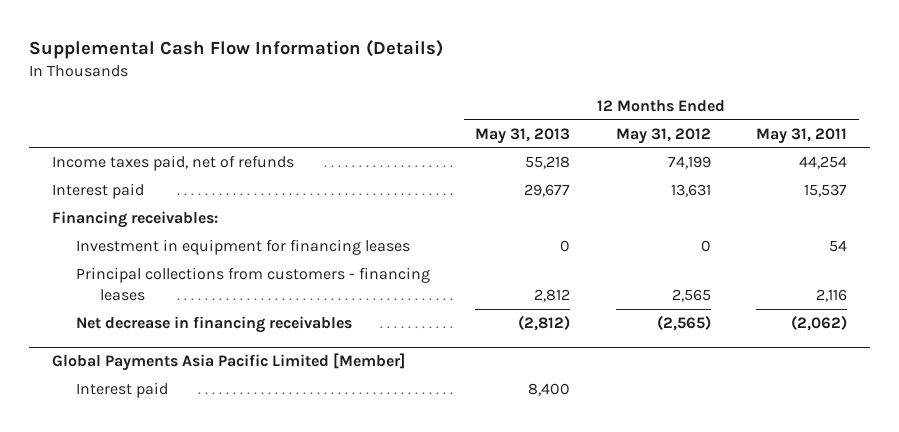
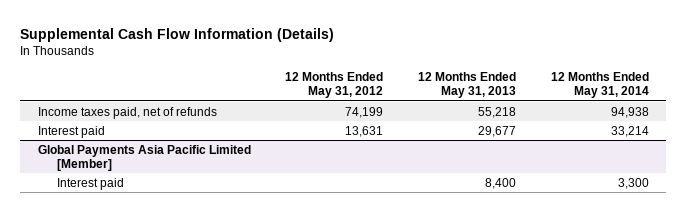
- | 12 Months Ended May 31, 2013 | 12 Months Ended May 31, 2012 | 12 Months Ended May 31, 2011
+ | 12 Months Ended May 31, 2012 | 12 Months Ended May 31, 2013 | 12 Months Ended May 31, 2014
- Financing receivables:
- Investment in equipment for financing leases | 0 | 0 | 54
- Principal collections from customers - financing leases | 2,812 | 2,565 | 2,116
- Net decrease in financing receivables | (2,812) | (2,565) | (2,062)

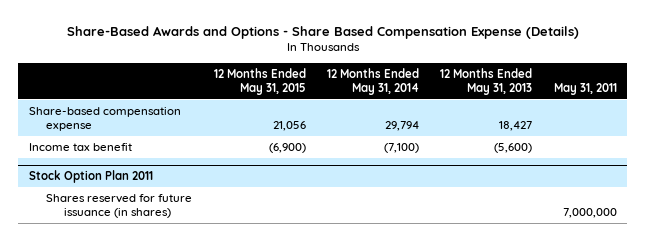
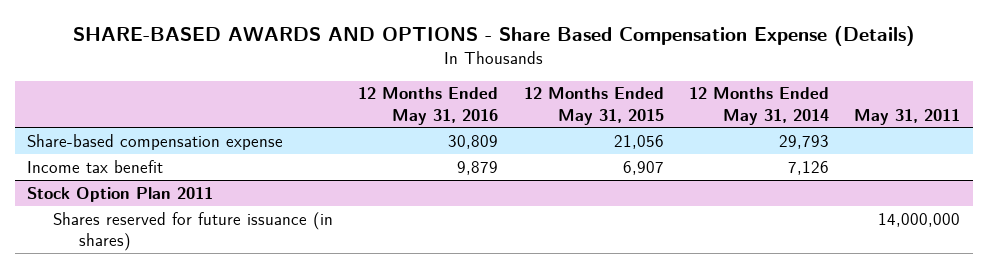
- Share-Based Awards and Options - Share Based Compensation Expense (Details)
+ SHARE-BASED AWARDS AND OPTIONS - Share Based Compensation Expense (Details)
- | 12 Months Ended May 31, 2015 | 12 Months Ended May 31, 2014 | 12 Months Ended May 31, 2013 | May 31, 2011
+ | 12 Months Ended May 31, 2016 | 12 Months Ended May 31, 2015 | 12 Months Ended May 31, 2014 | May 31, 2011
- Share-based compensation expense | 21,056 | 29,794 | 18,427 |
- Income tax benefit | (6,900) | (7,100) | (5,600) |
+ Share-based compensation expense | 30,809 | 21,056 | 29,793 |
+ Income tax benefit | 9,879 | 6,907 | 7,126 |
@ Stock Option Plan 2011
- Shares reserved for future issuance (in shares) | | | | 7,000,000
+ Shares reserved for future issuance (in shares) | | | | 14,000,000

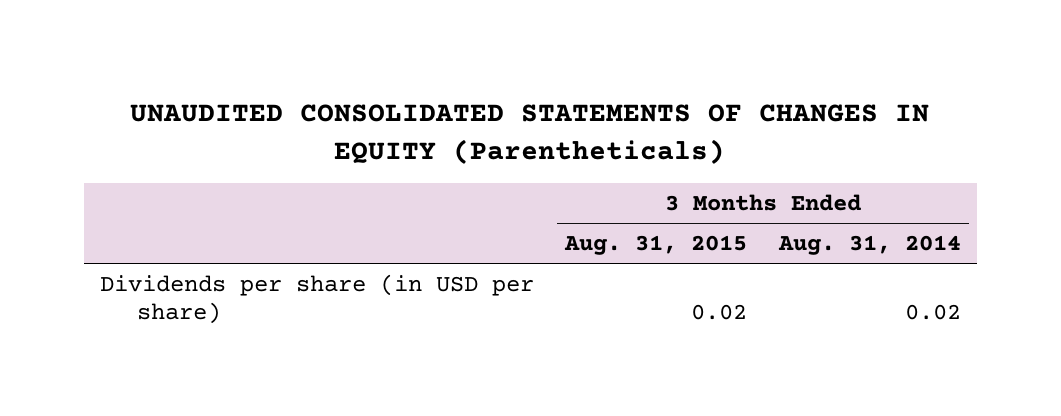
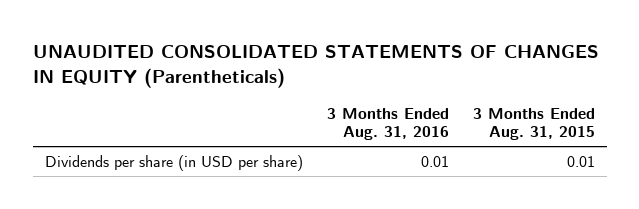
- | 3 Months Ended Aug. 31, 2015 | 3 Months Ended Aug. 31, 2014
+ | 3 Months Ended Aug. 31, 2016 | 3 Months Ended Aug. 31, 2015
- Dividends per share (in USD per share) | 0.02 | 0.02
+ Dividends per share (in USD per share) | 0.01 | 0.01

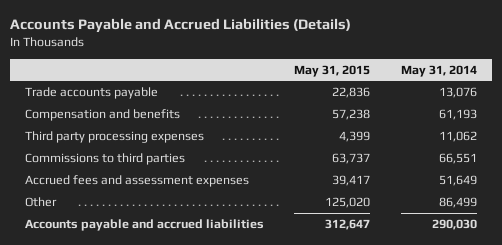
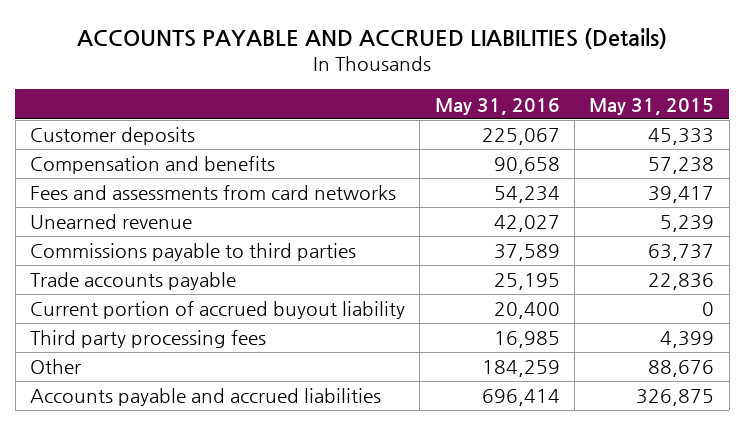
- Accounts Payable and Accrued Liabilities (Details)
+ ACCOUNTS PAYABLE AND ACCRUED LIABILITIES (Details)
- | May 31, 2015 | May 31, 2014
+ | May 31, 2016 | May 31, 2015
+ Customer deposits | 225,067 | 45,333
- Third party processing expenses | 4,399 | 11,062
- Commissions to third parties | 63,737 | 66,551
- Accrued fees and assessment expenses | 39,417 | 51,649
- Other | 125,020 | 86,499
- Accounts payable and accrued liabilities | 312,647 | 290,030
+ Fees and assessments from card networks | 54,234 | 39,417
+ Unearned revenue | 42,027 | 5,239
+ Commissions payable to third parties | 37,589 | 63,737
moved down: Trade accounts payable | 25,195 | 22,836
+ Current portion of accrued buyout liability | 20,400 | 0
+ Third party processing fees | 16,985 | 4,399
+ Other | 184,259 | 88,676
+ Accounts payable and accrued liabilities | 696,414 | 326,875

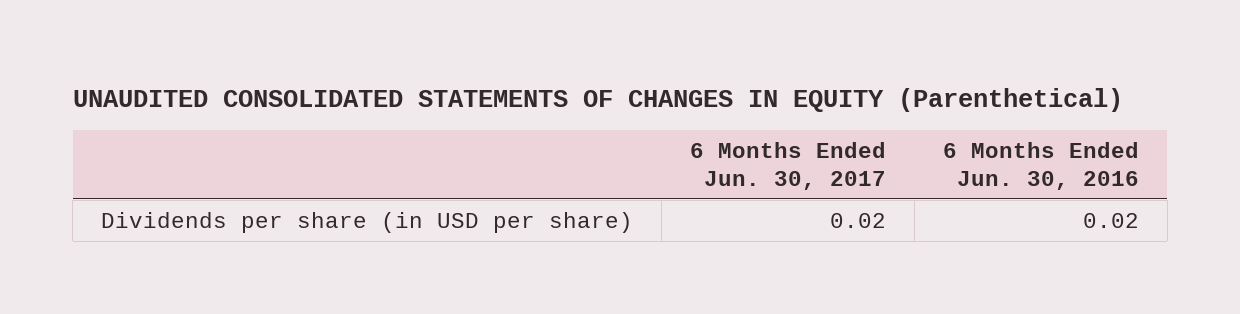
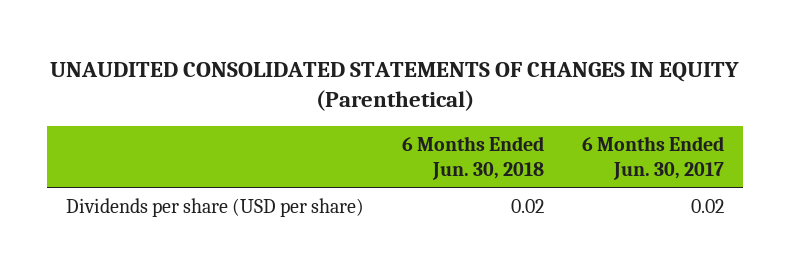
- | 6 Months Ended Jun. 30, 2017 | 6 Months Ended Jun. 30, 2016
+ | 6 Months Ended Jun. 30, 2018 | 6 Months Ended Jun. 30, 2017
- Dividends per share (in USD per share) | 0.02 | 0.02
+ Dividends per share (USD per share) | 0.02 | 0.02

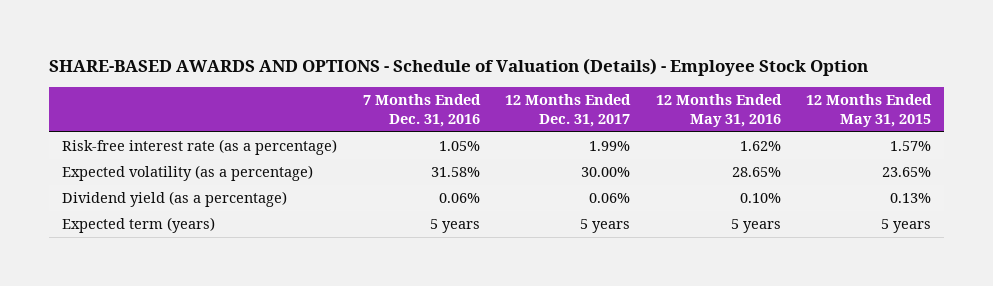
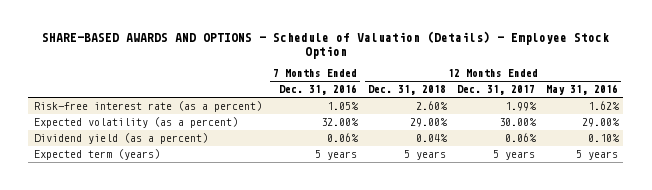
- | 7 Months Ended Dec. 31, 2016 | 12 Months Ended Dec. 31, 2017 | 12 Months Ended May 31, 2016 | 12 Months Ended May 31, 2015
+ | 7 Months Ended Dec. 31, 2016 | 12 Months Ended Dec. 31, 2018 | 12 Months Ended Dec. 31, 2017 | 12 Months Ended May 31, 2016
- Risk-free interest rate (as a percentage) | 1.05% | 1.99% | 1.62% | 1.57%
- Expected volatility (as a percentage) | 31.58% | 30.00% | 28.65% | 23.65%
- Dividend yield (as a percentage) | 0.06% | 0.06% | 0.10% | 0.13%
+ Risk-free interest rate (as a percent) | 1.05% | 2.60% | 1.99% | 1.62%
+ Expected volatility (as a percent) | 32.00% | 29.00% | 30.00% | 29.00%
+ Dividend yield (as a percent) | 0.06% | 0.04% | 0.06% | 0.10%

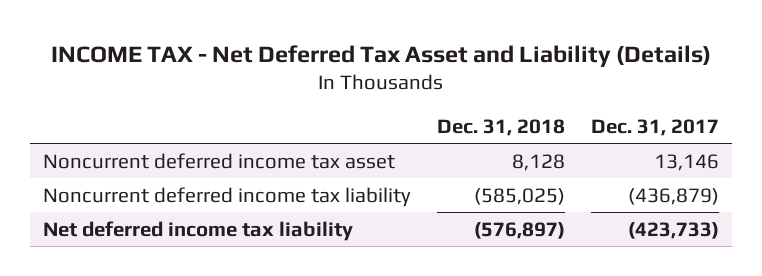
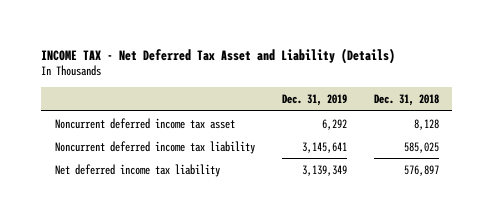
- | Dec. 31, 2018 | Dec. 31, 2017
+ | Dec. 31, 2019 | Dec. 31, 2018
- Noncurrent deferred income tax liability | (585,025) | (436,879)
- Net deferred income tax liability | (576,897) | (423,733)
+ Noncurrent deferred income tax liability | 3,145,641 | 585,025
+ Net deferred income tax liability | 3,139,349 | 576,897

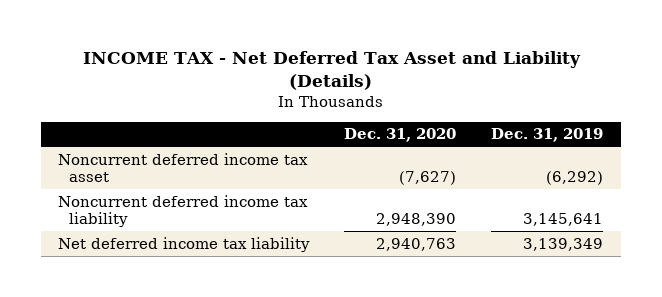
- | Dec. 31, 2019 | Dec. 31, 2018
+ | Dec. 31, 2020 | Dec. 31, 2019
- Noncurrent deferred income tax asset | 6,292 | 8,128
+ Noncurrent deferred income tax asset | (7,627) | (6,292)

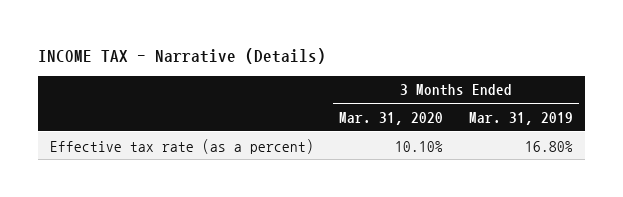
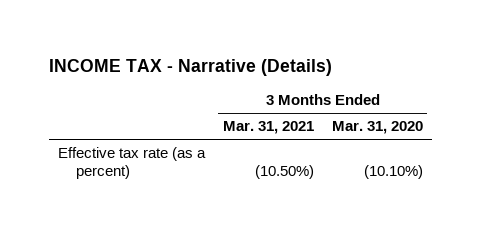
- | 3 Months Ended Mar. 31, 2020 | 3 Months Ended Mar. 31, 2019
+ | 3 Months Ended Mar. 31, 2021 | 3 Months Ended Mar. 31, 2020
- Effective tax rate (as a percent) | 10.10% | 16.80%
+ Effective tax rate (as a percent) | (10.50%) | (10.10%)

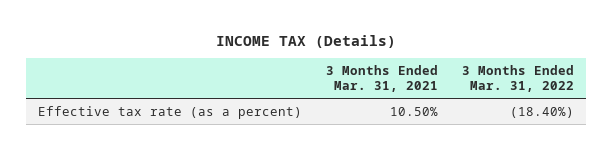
- INCOME TAX - Narrative (Details)
+ INCOME TAX (Details)
- | 3 Months Ended Mar. 31, 2021 | 3 Months Ended Mar. 31, 2020
+ | 3 Months Ended Mar. 31, 2021 | 3 Months Ended Mar. 31, 2022
- Effective tax rate (as a percent) | (10.50%) | (10.10%)
+ Effective tax rate (as a percent) | 10.50% | (18.40%)

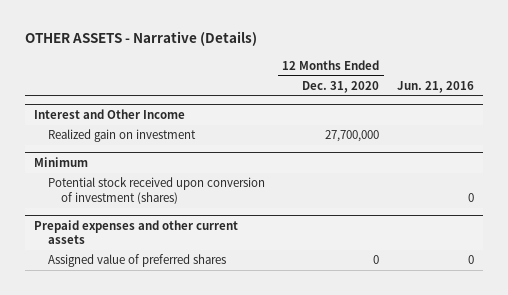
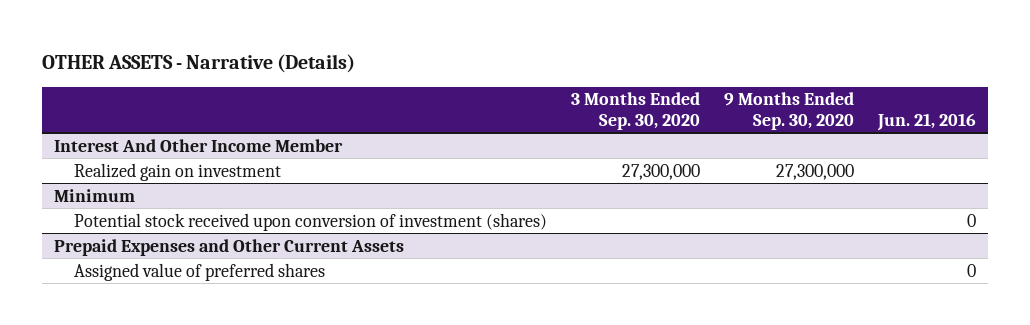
- | 12 Months Ended Dec. 31, 2020 | Jun. 21, 2016
+ | 3 Months Ended Sep. 30, 2020 | 9 Months Ended Sep. 30, 2020 | Jun. 21, 2016
- Interest and Other Income
+ Interest And Other Income Member
- Prepaid expenses and other current assets
+ Prepaid Expenses and Other Current Assets

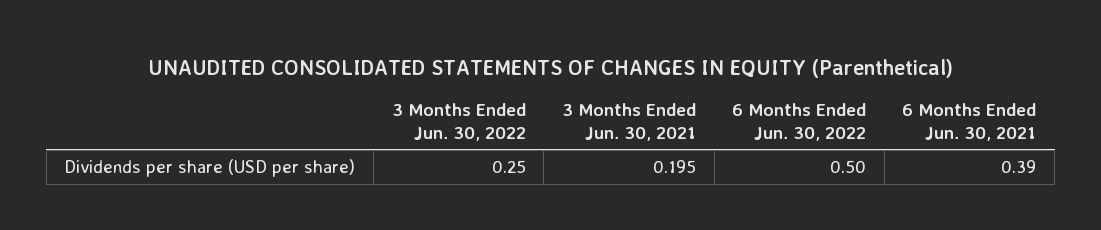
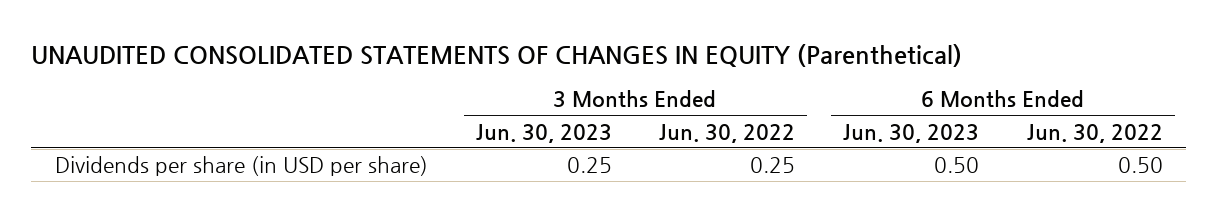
- | 3 Months Ended Jun. 30, 2022 | 3 Months Ended Jun. 30, 2021 | 6 Months Ended Jun. 30, 2022 | 6 Months Ended Jun. 30, 2021
+ | 3 Months Ended Jun. 30, 2023 | 3 Months Ended Jun. 30, 2022 | 6 Months Ended Jun. 30, 2023 | 6 Months Ended Jun. 30, 2022
- Dividends per share (USD per share) | 0.25 | 0.195 | 0.50 | 0.39
+ Dividends per share (in USD per share) | 0.25 | 0.25 | 0.50 | 0.50

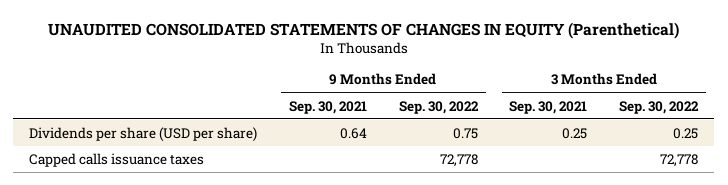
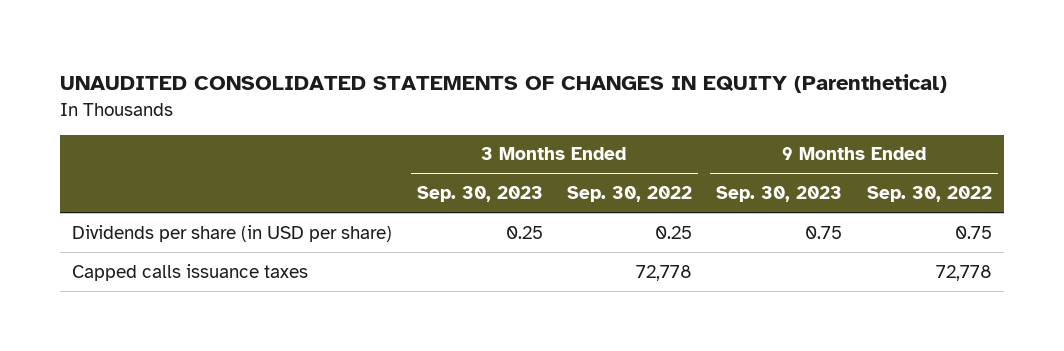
- | 9 Months Ended Sep. 30, 2021 | 9 Months Ended Sep. 30, 2022 | 3 Months Ended Sep. 30, 2021 | 3 Months Ended Sep. 30, 2022
+ | 3 Months Ended Sep. 30, 2023 | 3 Months Ended Sep. 30, 2022 | 9 Months Ended Sep. 30, 2023 | 9 Months Ended Sep. 30, 2022
- Dividends per share (USD per share) | 0.64 | 0.75 | 0.25 | 0.25
+ Dividends per share (in USD per share) | 0.25 | 0.25 | 0.75 | 0.75

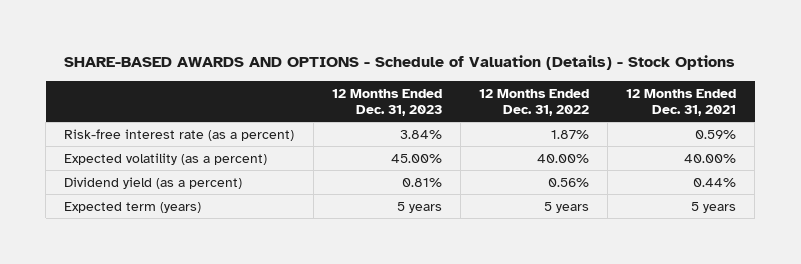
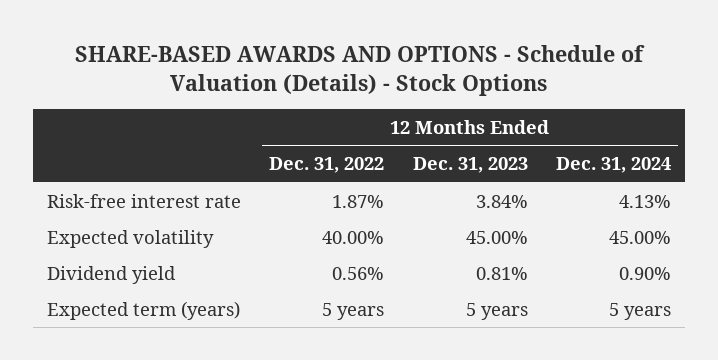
- | 12 Months Ended Dec. 31, 2023 | 12 Months Ended Dec. 31, 2022 | 12 Months Ended Dec. 31, 2021
+ | 12 Months Ended Dec. 31, 2022 | 12 Months Ended Dec. 31, 2023 | 12 Months Ended Dec. 31, 2024
- Risk-free interest rate (as a percent) | 3.84% | 1.87% | 0.59%
- Expected volatility (as a percent) | 45.00% | 40.00% | 40.00%
- Dividend yield (as a percent) | 0.81% | 0.56% | 0.44%
+ Risk-free interest rate | 1.87% | 3.84% | 4.13%
+ Expected volatility | 40.00% | 45.00% | 45.00%
+ Dividend yield | 0.56% | 0.81% | 0.90%

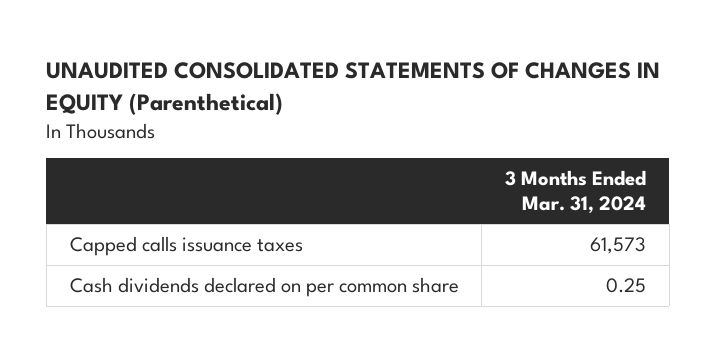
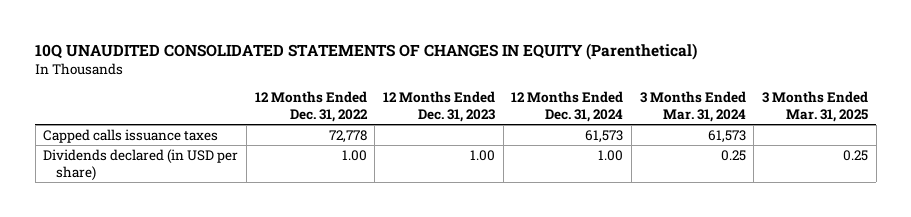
- UNAUDITED CONSOLIDATED STATEMENTS OF CHANGES IN EQUITY (Parenthetical)
+ 10Q UNAUDITED CONSOLIDATED STATEMENTS OF CHANGES IN EQUITY (Parenthetical)
- | 3 Months Ended Mar. 31, 2024
+ | 12 Months Ended Dec. 31, 2022 | 12 Months Ended Dec. 31, 2023 | 12 Months Ended Dec. 31, 2024 | 3 Months Ended Mar. 31, 2024 | 3 Months Ended Mar. 31, 2025
- Cash dividends declared on per common share | 0.25
+ Dividends declared (in USD per share) | 1.00 | 1.00 | 1.00 | 0.25 | 0.25

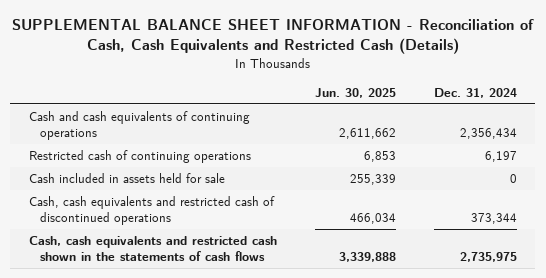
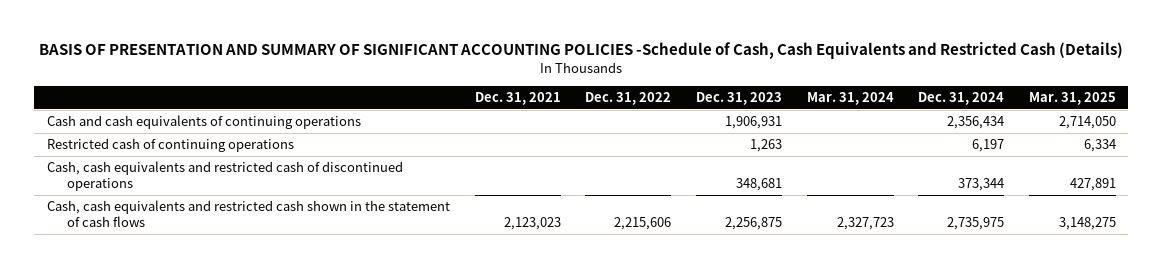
- SUPPLEMENTAL BALANCE SHEET INFORMATION - Reconciliation of Cash, Cash Equivalents and Restricted Cash (Details)
+ BASIS OF PRESENTATION AND SUMMARY OF SIGNIFICANT ACCOUNTING POLICIES -Schedule of Cash, Cash Equivalents and Restricted Cash (Details)
- | Jun. 30, 2025 | Dec. 31, 2024
+ | Dec. 31, 2021 | Dec. 31, 2022 | Dec. 31, 2023 | Mar. 31, 2024 | Dec. 31, 2024 | Mar. 31, 2025
- Cash included in assets held for sale | 255,339 | 0
- Cash, cash equivalents and restricted cash shown in the statements of cash flows | 3,339,888 | 2,735,975
+ Cash, cash equivalents and restricted cash shown in the statement of cash flows | 2,123,023 | 2,215,606 | 2,256,875 | 2,327,723 | 2,735,975 | 3,148,275

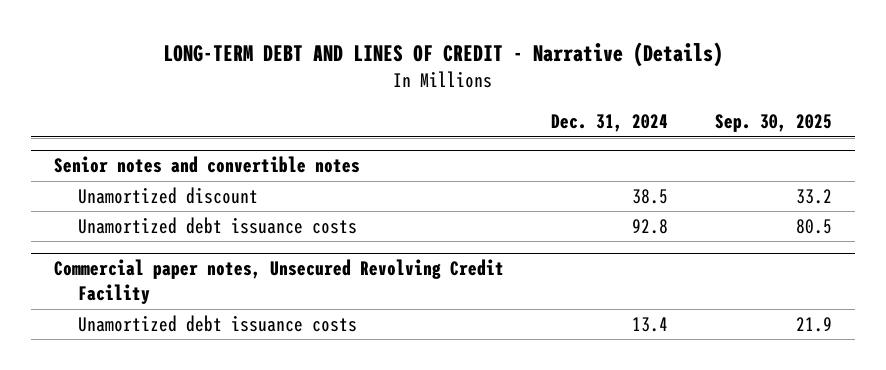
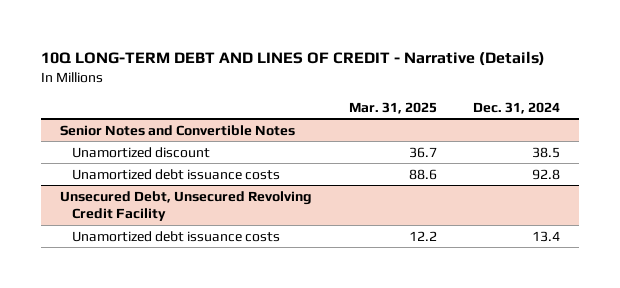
- LONG-TERM DEBT AND LINES OF CREDIT - Narrative (Details)
+ 10Q LONG-TERM DEBT AND LINES OF CREDIT - Narrative (Details)
- | Dec. 31, 2024 | Sep. 30, 2025
+ | Mar. 31, 2025 | Dec. 31, 2024
- Senior notes and convertible notes
+ Senior Notes and Convertible Notes
- Commercial paper notes, Unsecured Revolving Credit Facility
+ Unsecured Debt, Unsecured Revolving Credit Facility

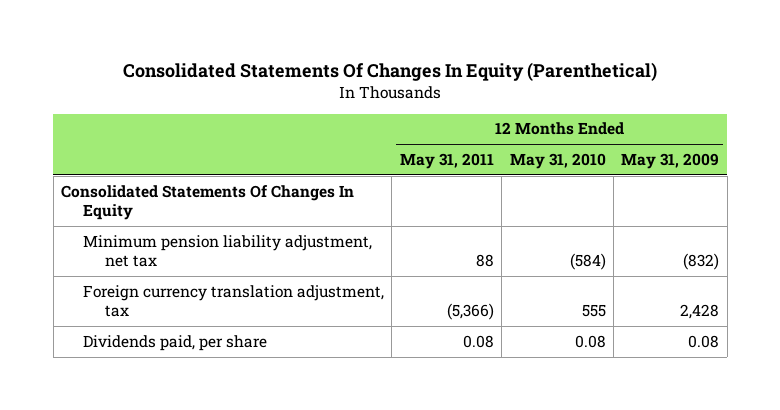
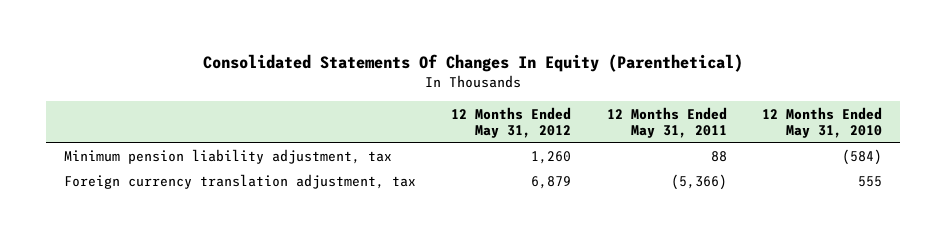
- | 12 Months Ended May 31, 2011 | 12 Months Ended May 31, 2010 | 12 Months Ended May 31, 2009
+ | 12 Months Ended May 31, 2012 | 12 Months Ended May 31, 2011 | 12 Months Ended May 31, 2010
- Consolidated Statements Of Changes In Equity
- Minimum pension liability adjustment, net tax | 88 | (584) | (832)
+ Minimum pension liability adjustment, tax | 1,260 | 88 | (584)
- Dividends paid, per share | 0.08 | 0.08 | 0.08

